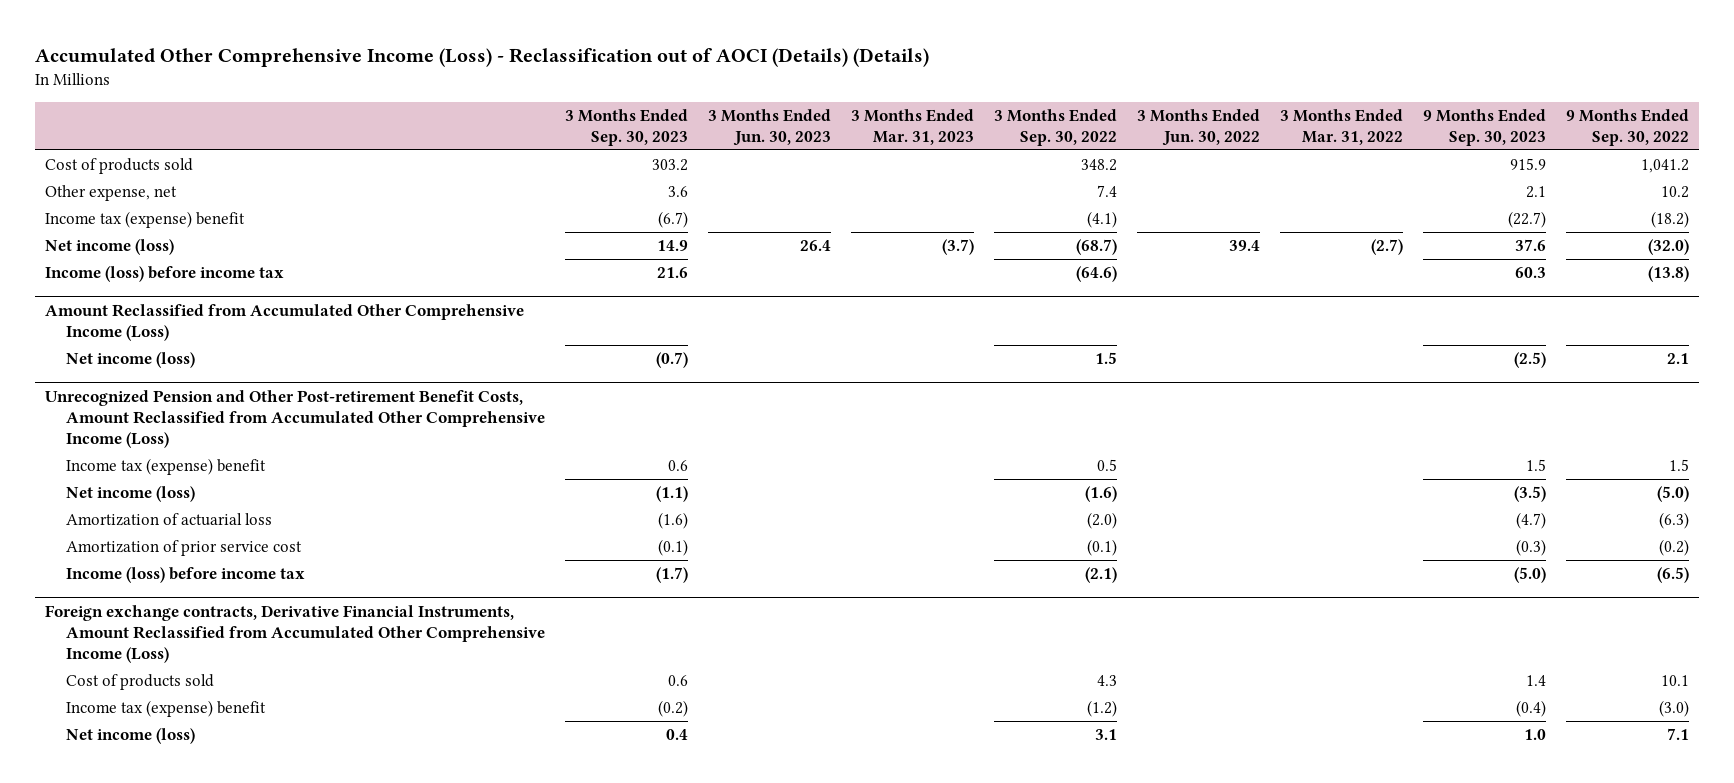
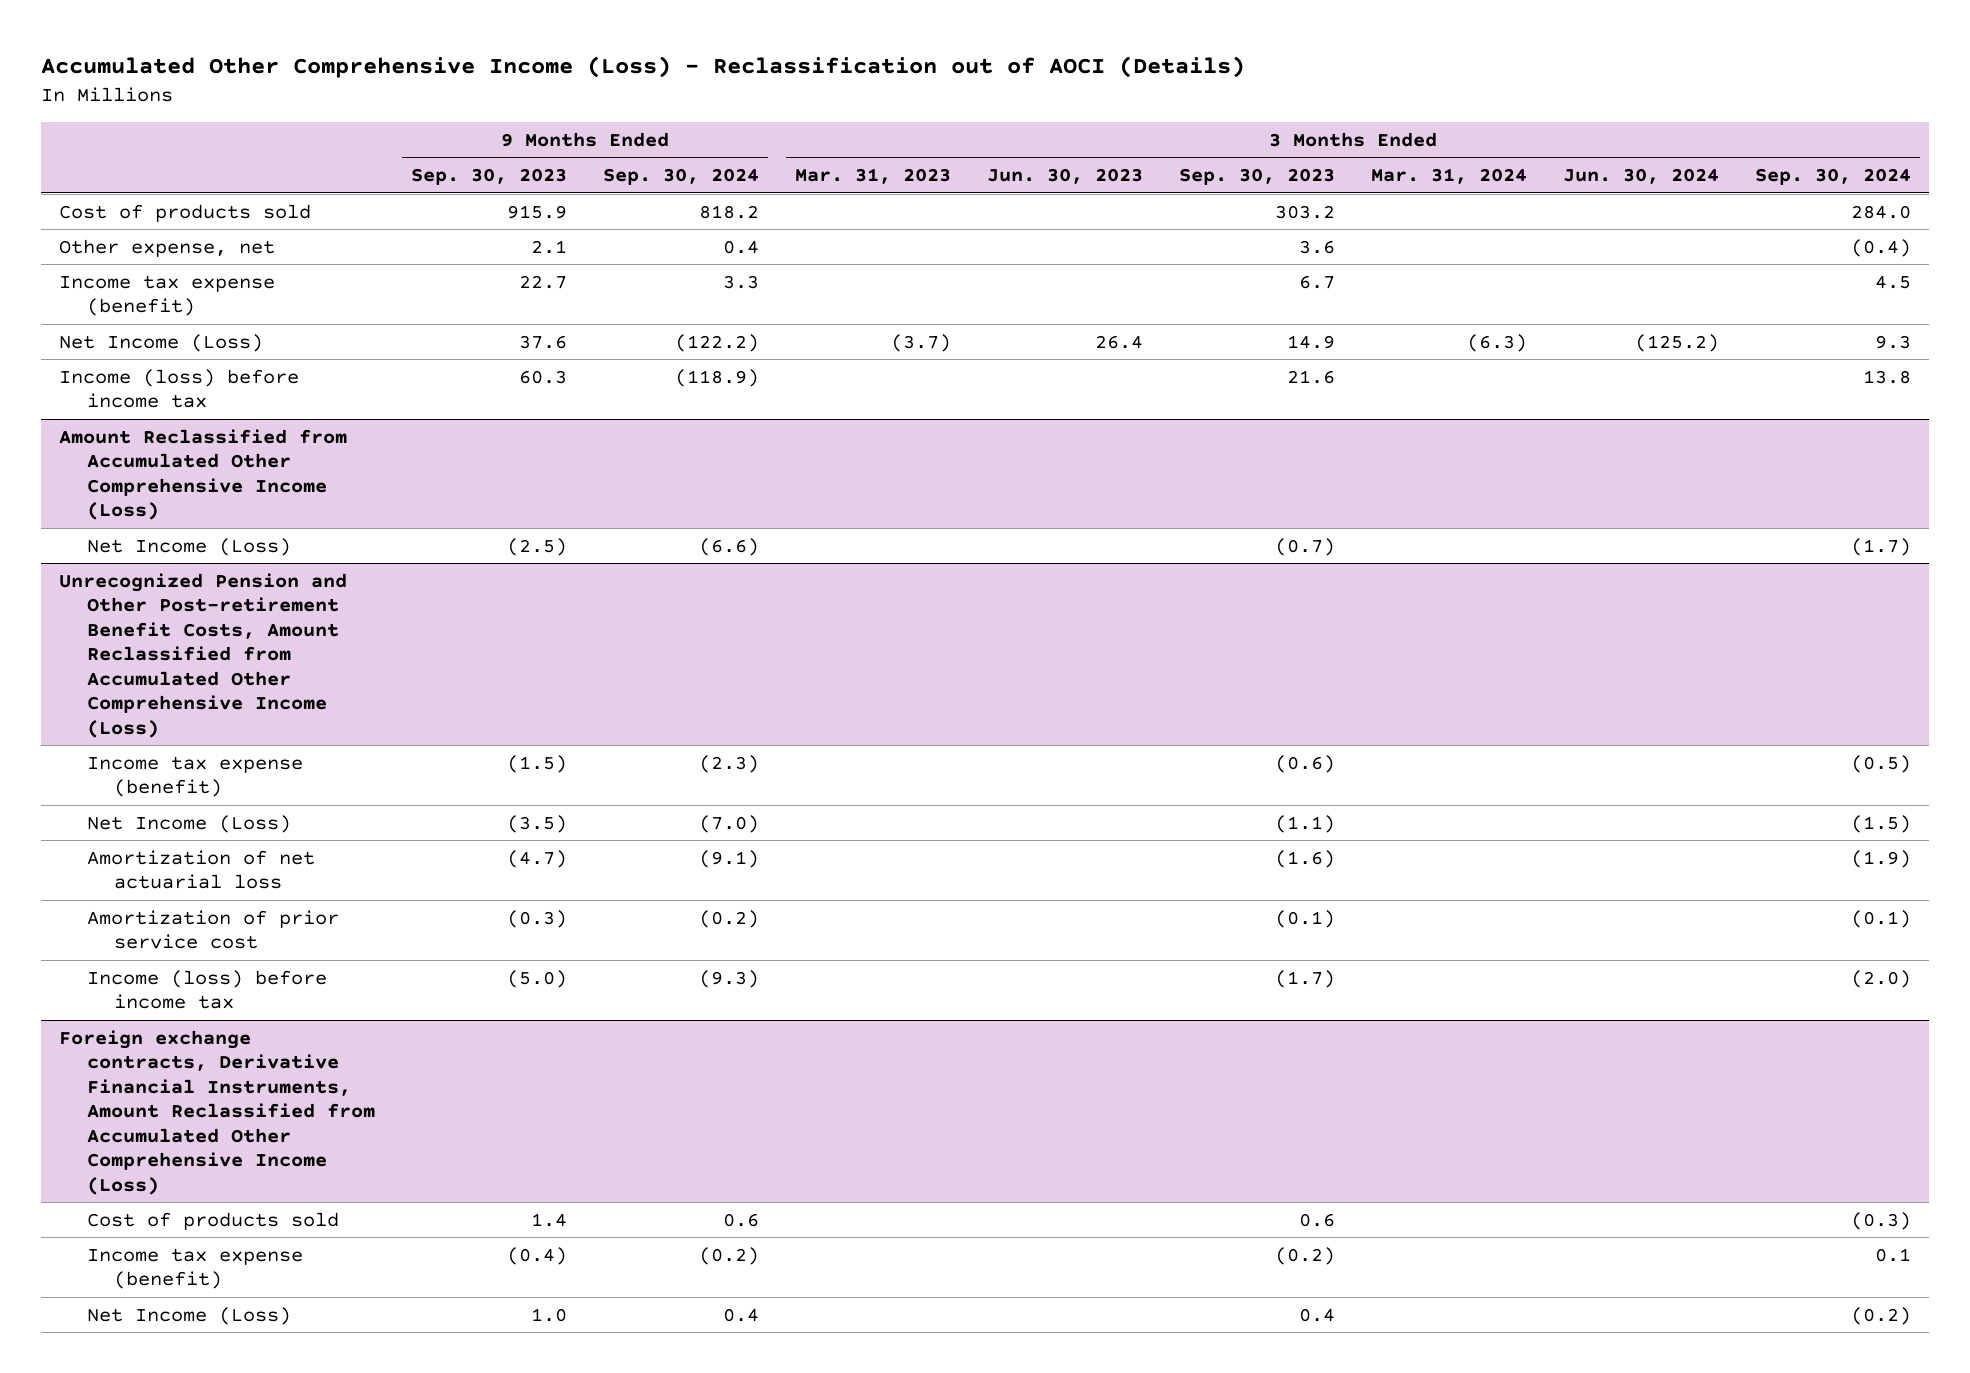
- Accumulated Other Comprehensive Income (Loss) - Reclassification out of AOCI (Details) (Details)
+ Accumulated Other Comprehensive Income (Loss) - Reclassification out of AOCI (Details)
- | 3 Months Ended Sep. 30, 2023 | 3 Months Ended Jun. 30, 2023 | 3 Months Ended Mar. 31, 2023 | 3 Months Ended Sep. 30, 2022 | 3 Months Ended Jun. 30, 2022 | 3 Months Ended Mar. 31, 2022 | 9 Months Ended Sep. 30, 2023 | 9 Months Ended Sep. 30, 2022
+ | 9 Months Ended Sep. 30, 2023 | 9 Months Ended Sep. 30, 2024 | 3 Months Ended Mar. 31, 2023 | 3 Months Ended Jun. 30, 2023 | 3 Months Ended Sep. 30, 2023 | 3 Months Ended Mar. 31, 2024 | 3 Months Ended Jun. 30, 2024 | 3 Months Ended Sep. 30, 2024
- Income tax (expense) benefit | (6.7) | | | (4.1) | | | (22.7) | (18.2)
- Net income (loss) | 14.9 | 26.4 | (3.7) | (68.7) | 39.4 | (2.7) | 37.6 | (32.0)
+ Income tax expense (benefit) | 22.7 | 3.3 | | | 6.7 | | | 4.5
+ Net Income (Loss) | 37.6 | (122.2) | (3.7) | 26.4 | 14.9 | (6.3) | (125.2) | 9.3
@ Amount Reclassified from Accumulated Other Comprehensive Income (Loss)
- Net income (loss) | (0.7) | | | 1.5 | | | (2.5) | 2.1
+ Net Income (Loss) | (2.5) | (6.6) | | | (0.7) | | | (1.7)
@ Unrecognized Pension and Other Post-retirement Benefit Costs, Amount Reclassified from Accumulated Other Comprehensive Income (Loss)
- Income tax (expense) benefit | 0.6 | | | 0.5 | | | 1.5 | 1.5
- Net income (loss) | (1.1) | | | (1.6) | | | (3.5) | (5.0)
- Amortization of actuarial loss | (1.6) | | | (2.0) | | | (4.7) | (6.3)
+ Income tax expense (benefit) | (1.5) | (2.3) | | | (0.6) | | | (0.5)
+ Net Income (Loss) | (3.5) | (7.0) | | | (1.1) | | | (1.5)
+ Amortization of net actuarial loss | (4.7) | (9.1) | | | (1.6) | | | (1.9)
@ Foreign exchange contracts, Derivative Financial Instruments, Amount Reclassified from Accumulated Other Comprehensive Income (Loss)
- Income tax (expense) benefit | (0.2) | | | (1.2) | | | (0.4) | (3.0)
- Net income (loss) | 0.4 | | | 3.1 | | | 1.0 | 7.1
+ Income tax expense (benefit) | (0.4) | (0.2) | | | (0.2) | | | 0.1
+ Net Income (Loss) | 1.0 | 0.4 | | | 0.4 | | | (0.2)

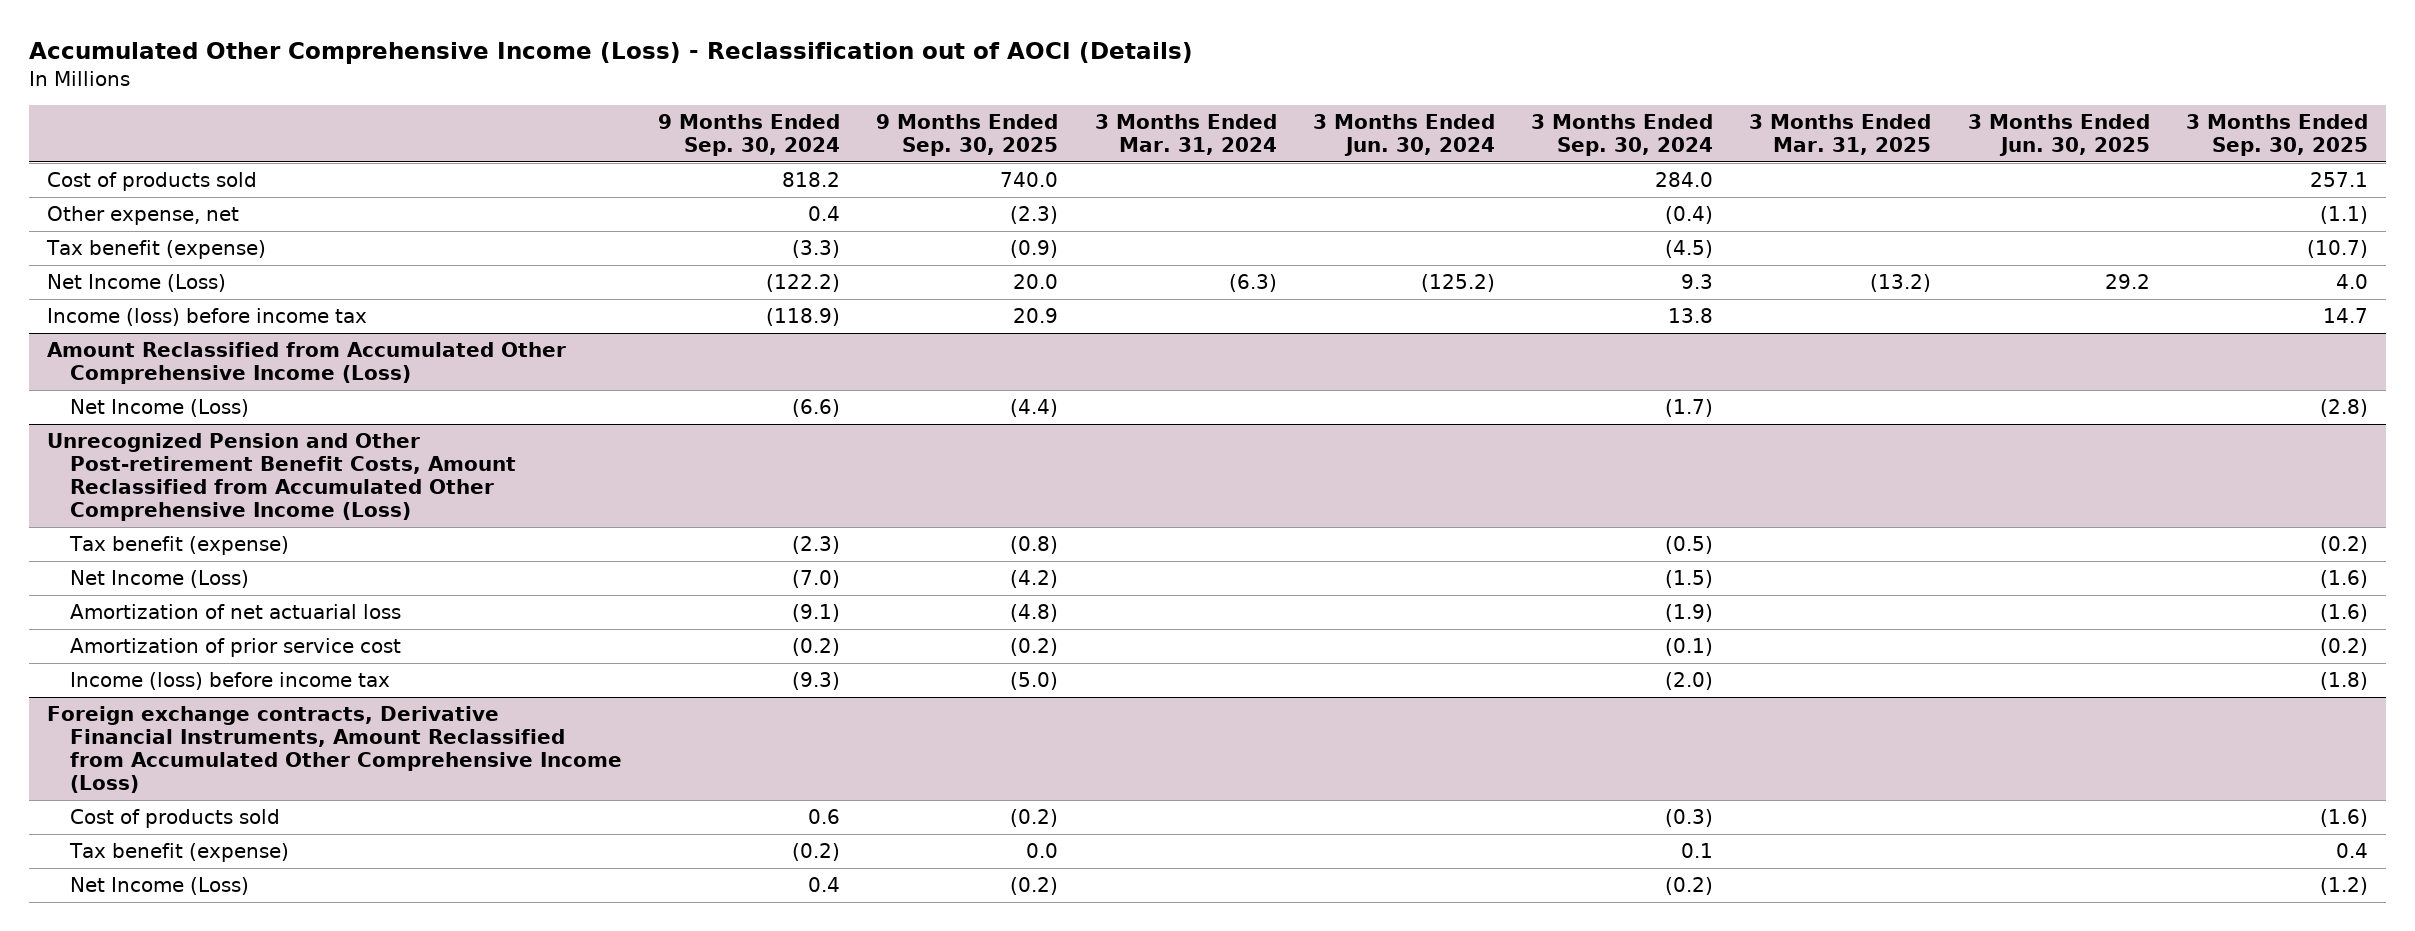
- | 9 Months Ended Sep. 30, 2023 | 9 Months Ended Sep. 30, 2024 | 3 Months Ended Mar. 31, 2023 | 3 Months Ended Jun. 30, 2023 | 3 Months Ended Sep. 30, 2023 | 3 Months Ended Mar. 31, 2024 | 3 Months Ended Jun. 30, 2024 | 3 Months Ended Sep. 30, 2024
+ | 9 Months Ended Sep. 30, 2024 | 9 Months Ended Sep. 30, 2025 | 3 Months Ended Mar. 31, 2024 | 3 Months Ended Jun. 30, 2024 | 3 Months Ended Sep. 30, 2024 | 3 Months Ended Mar. 31, 2025 | 3 Months Ended Jun. 30, 2025 | 3 Months Ended Sep. 30, 2025
- Income tax expense (benefit) | 22.7 | 3.3 | | | 6.7 | | | 4.5
+ Tax benefit (expense) | (3.3) | (0.9) | | | (4.5) | | | (10.7)
@ Unrecognized Pension and Other Post-retirement Benefit Costs, Amount Reclassified from Accumulated Other Comprehensive Income (Loss)
- Income tax expense (benefit) | (1.5) | (2.3) | | | (0.6) | | | (0.5)
+ Tax benefit (expense) | (2.3) | (0.8) | | | (0.5) | | | (0.2)
@ Foreign exchange contracts, Derivative Financial Instruments, Amount Reclassified from Accumulated Other Comprehensive Income (Loss)
- Income tax expense (benefit) | (0.4) | (0.2) | | | (0.2) | | | 0.1
+ Tax benefit (expense) | (0.2) | 0.0 | | | 0.1 | | | 0.4

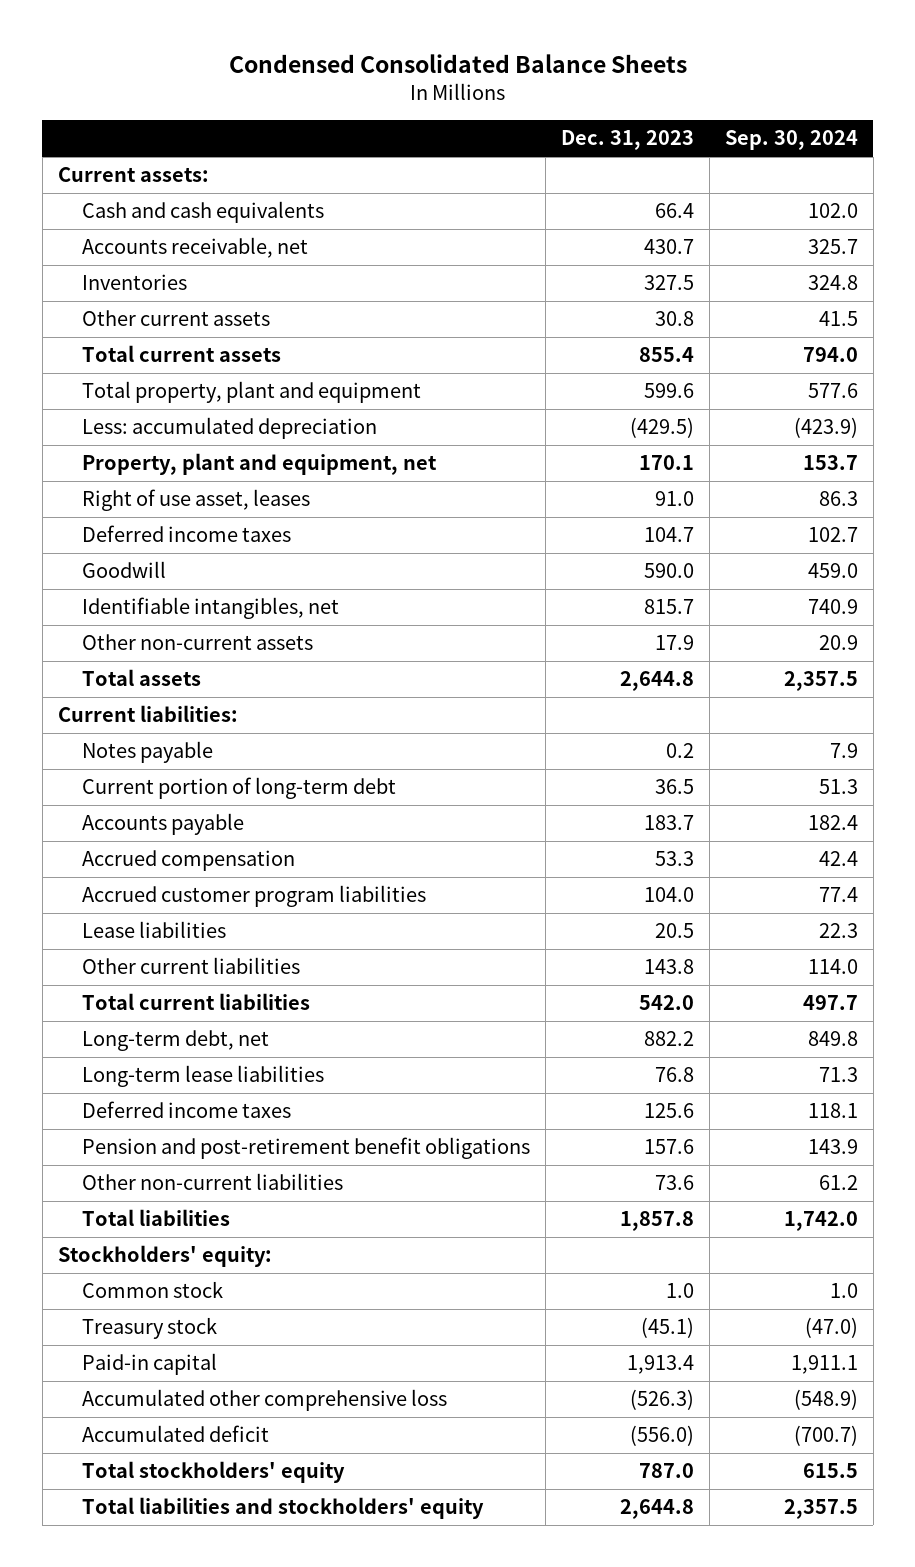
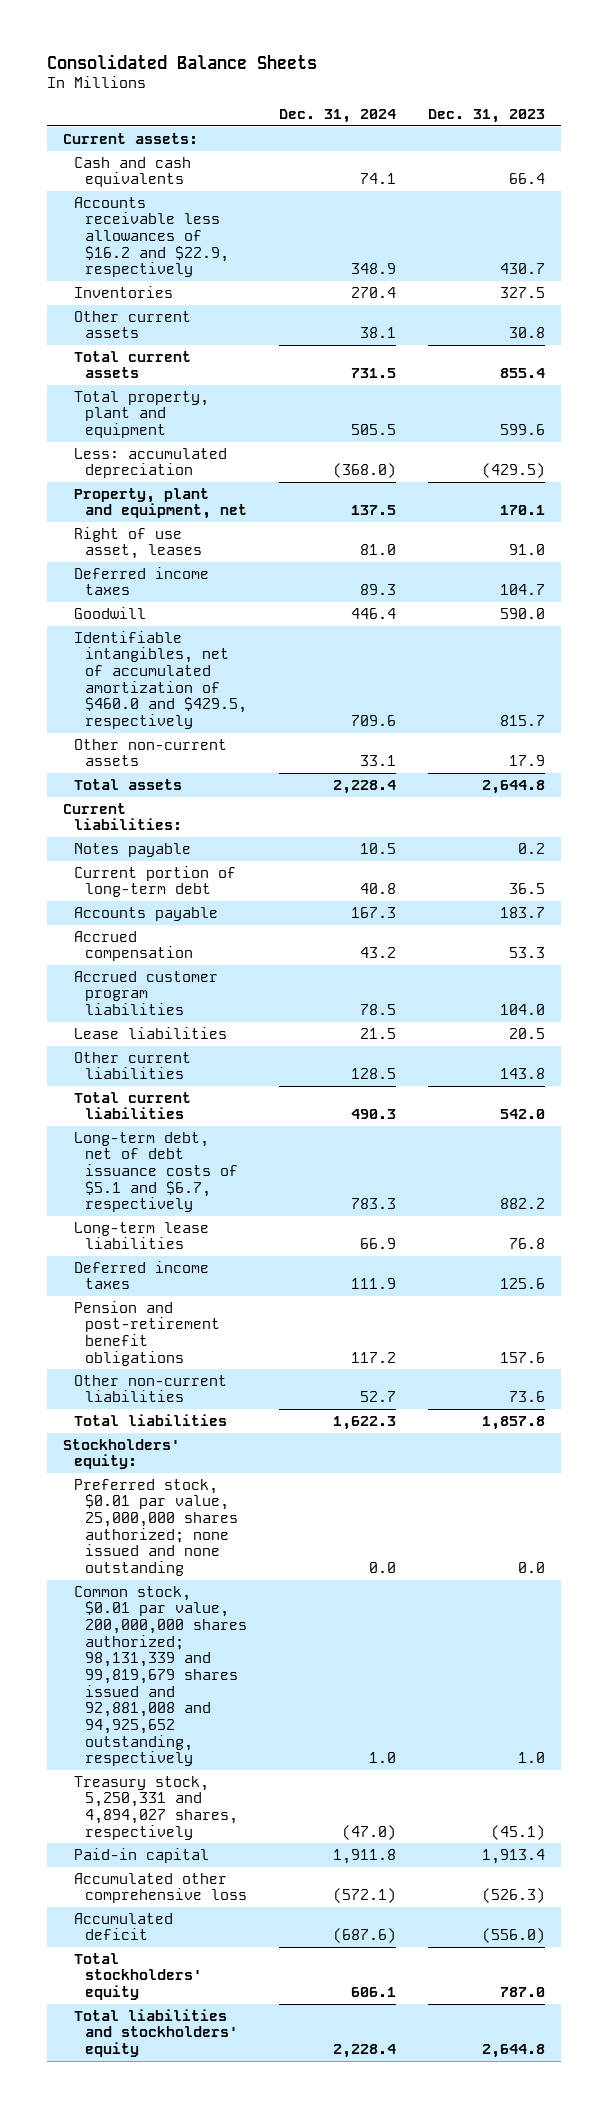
- Condensed Consolidated Balance Sheets
+ Consolidated Balance Sheets
- | Dec. 31, 2023 | Sep. 30, 2024
+ | Dec. 31, 2024 | Dec. 31, 2023
- Accounts receivable, net | 430.7 | 325.7
+ Accounts receivable less allowances of $16.2 and $22.9, respectively | 348.9 | 430.7
- Identifiable intangibles, net | 815.7 | 740.9
+ Identifiable intangibles, net of accumulated amortization of $460.0 and $429.5, respectively | 709.6 | 815.7
- Long-term debt, net | 882.2 | 849.8
+ Long-term debt, net of debt issuance costs of $5.1 and $6.7, respectively | 783.3 | 882.2
- Common stock | 1.0 | 1.0
- Treasury stock | (45.1) | (47.0)
+ Preferred stock, $0.01 par value, 25,000,000 shares authorized; none issued and none outstanding | 0.0 | 0.0
+ Common stock, $0.01 par value, 200,000,000 shares authorized; 98,131,339 and 99,819,679 shares issued and 92,881,008 and 94,925,652 outstanding, respectively | 1.0 | 1.0
+ Treasury stock, 5,250,331 and 4,894,027 shares, respectively | (47.0) | (45.1)

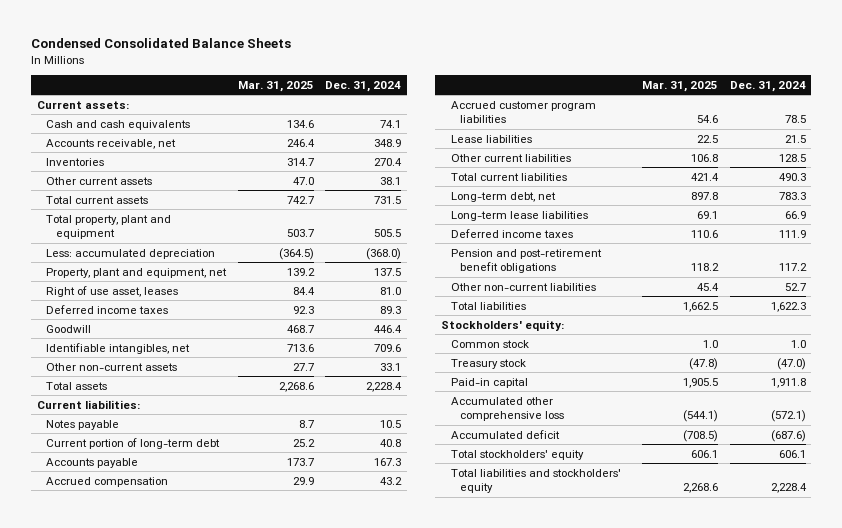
- Consolidated Balance Sheets
+ Condensed Consolidated Balance Sheets
- | Dec. 31, 2024 | Dec. 31, 2023
+ | Mar. 31, 2025 | Dec. 31, 2024
- Accounts receivable less allowances of $16.2 and $22.9, respectively | 348.9 | 430.7
+ Accounts receivable, net | 246.4 | 348.9
- Identifiable intangibles, net of accumulated amortization of $460.0 and $429.5, respectively | 709.6 | 815.7
+ Identifiable intangibles, net | 713.6 | 709.6
- Long-term debt, net of debt issuance costs of $5.1 and $6.7, respectively | 783.3 | 882.2
+ Long-term debt, net | 897.8 | 783.3
- Preferred stock, $0.01 par value, 25,000,000 shares authorized; none issued and none outstanding | 0.0 | 0.0
- Common stock, $0.01 par value, 200,000,000 shares authorized; 98,131,339 and 99,819,679 shares issued and 92,881,008 and 94,925,652 outstanding, respectively | 1.0 | 1.0
- Treasury stock, 5,250,331 and 4,894,027 shares, respectively | (47.0) | (45.1)
+ Common stock | 1.0 | 1.0
+ Treasury stock | (47.8) | (47.0)

